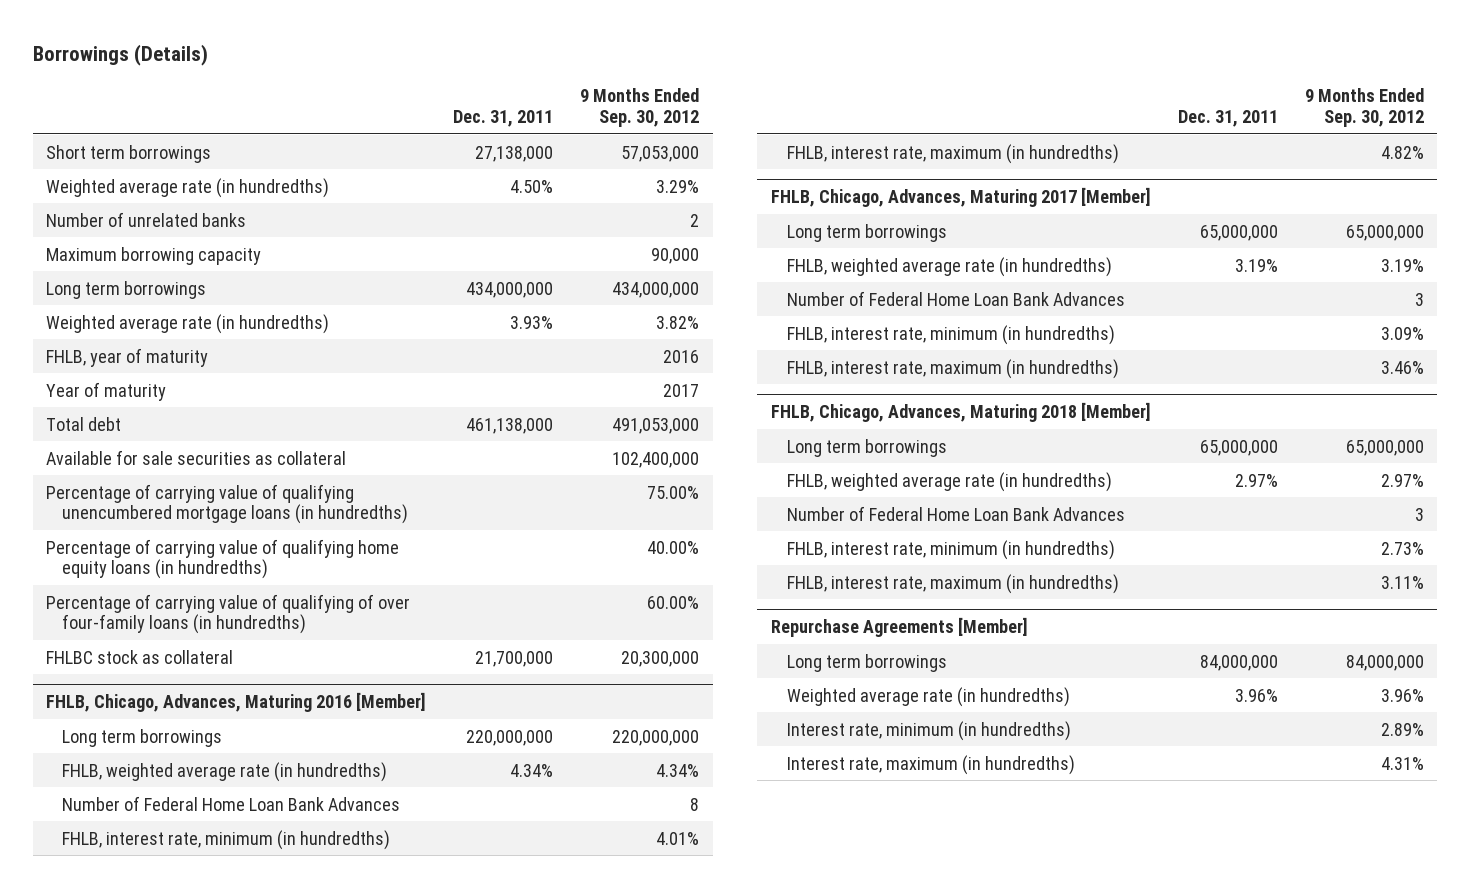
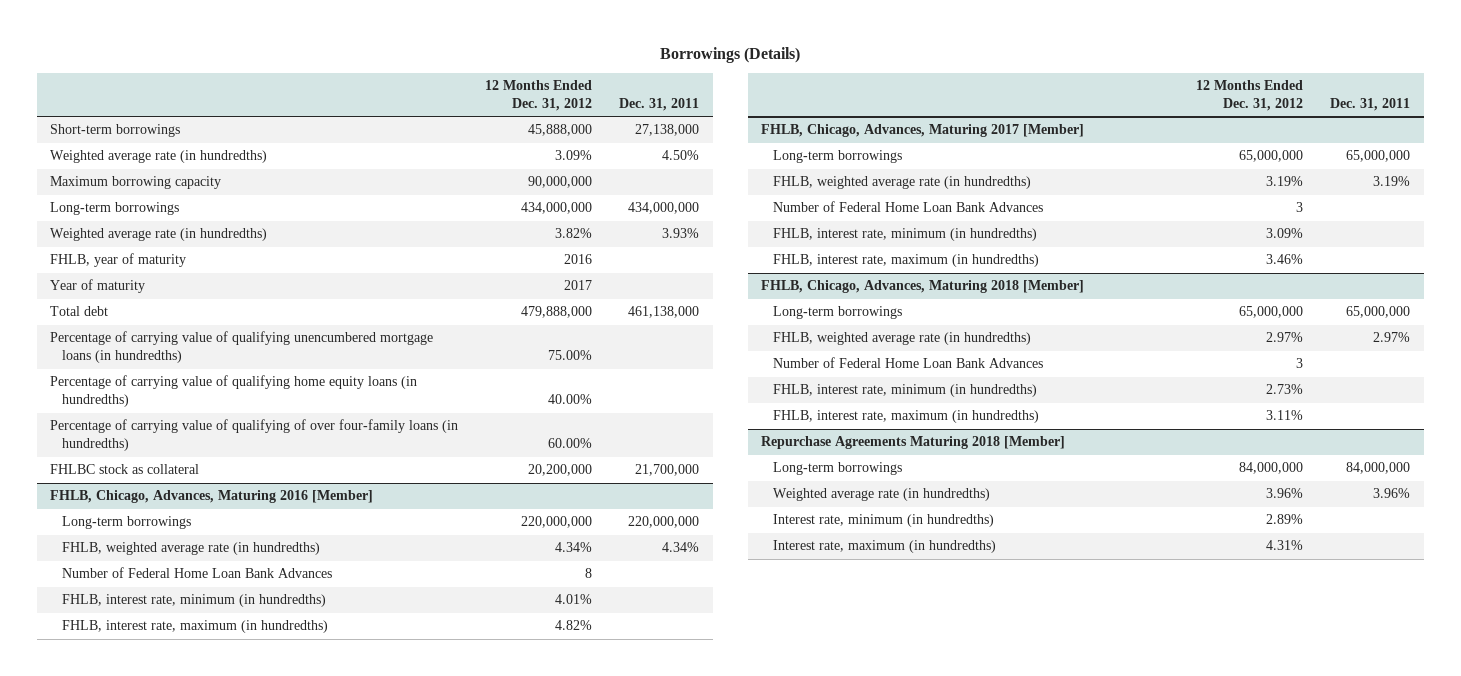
- | Dec. 31, 2011 | 9 Months Ended Sep. 30, 2012
+ | 12 Months Ended Dec. 31, 2012 | Dec. 31, 2011
- Short term borrowings | 27,138,000 | 57,053,000
+ Short-term borrowings | 45,888,000 | 27,138,000
- Number of unrelated banks | | 2
- Long term borrowings | 434,000,000 | 434,000,000
+ Long-term borrowings | 434,000,000 | 434,000,000
- Available for sale securities as collateral | | 102,400,000
@ FHLB, Chicago, Advances, Maturing 2016 [Member]
- Long term borrowings | 220,000,000 | 220,000,000
+ Long-term borrowings | 220,000,000 | 220,000,000
@ FHLB, Chicago, Advances, Maturing 2017 [Member]
- Long term borrowings | 65,000,000 | 65,000,000
+ Long-term borrowings | 65,000,000 | 65,000,000
@ FHLB, Chicago, Advances, Maturing 2018 [Member]
- Long term borrowings | 65,000,000 | 65,000,000
+ Long-term borrowings | 65,000,000 | 65,000,000
- Repurchase Agreements [Member]
- Long term borrowings | 84,000,000 | 84,000,000
+ Repurchase Agreements Maturing 2018 [Member]
+ Long-term borrowings | 84,000,000 | 84,000,000

